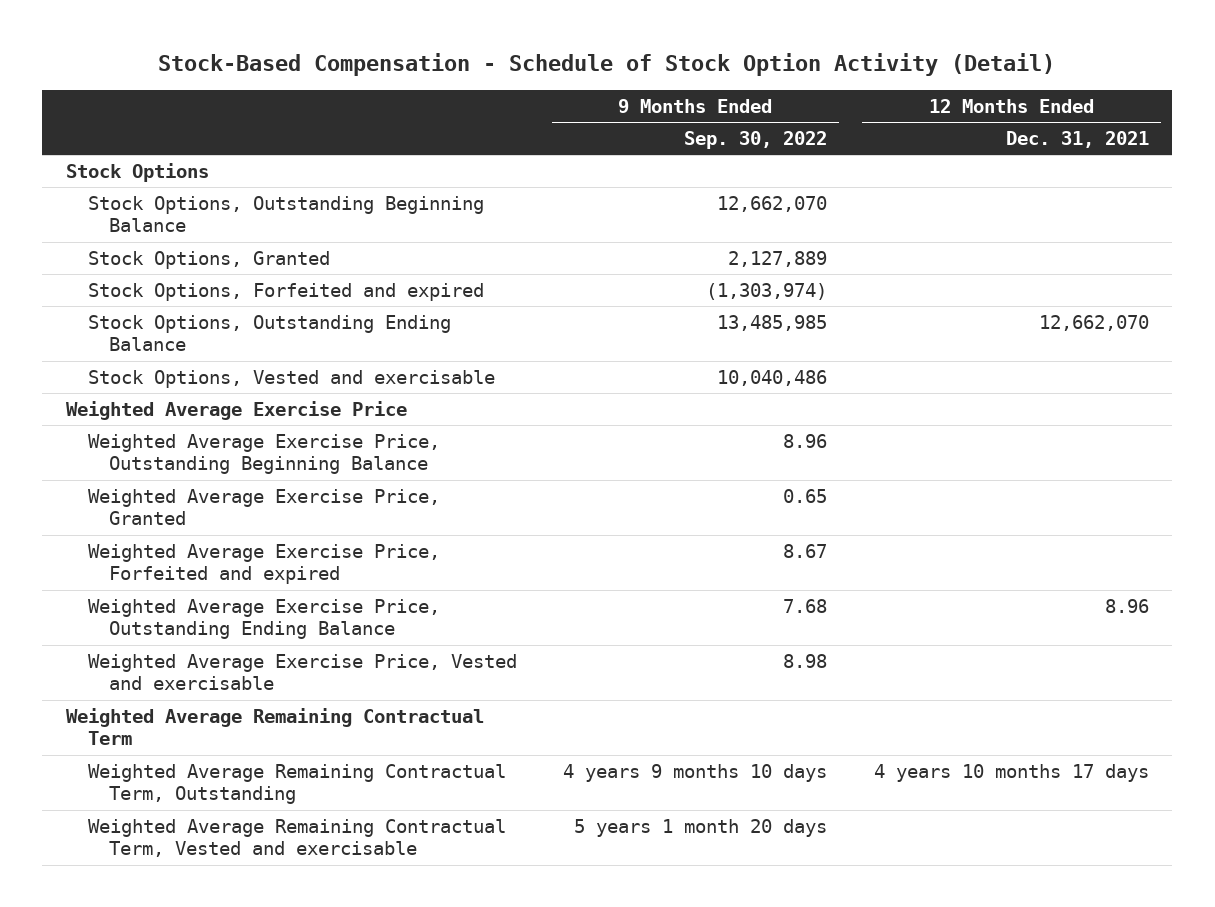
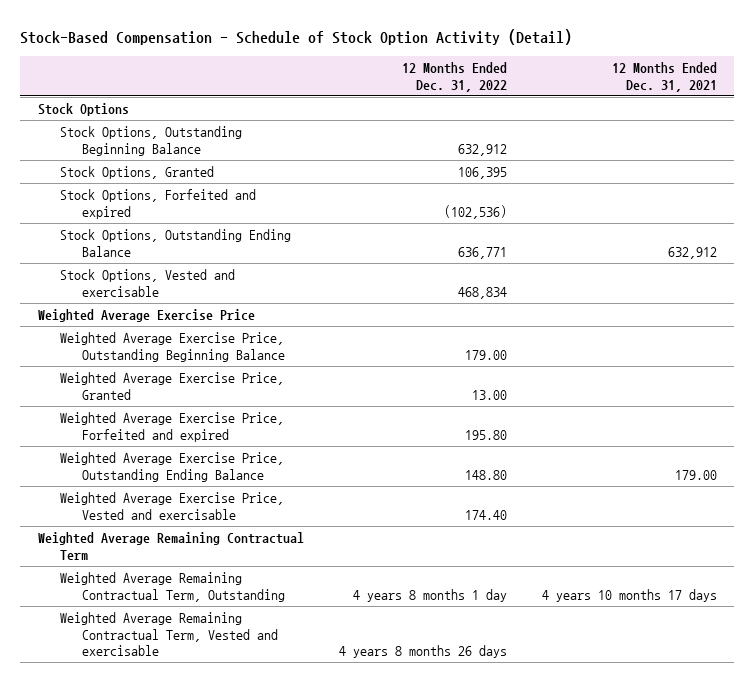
- | 9 Months Ended Sep. 30, 2022 | 12 Months Ended Dec. 31, 2021
+ | 12 Months Ended Dec. 31, 2022 | 12 Months Ended Dec. 31, 2021
- Stock Options, Outstanding Ending Balance | 13,485,985 | 12,662,070
+ Stock Options, Outstanding Ending Balance | 636,771 | 632,912
- Weighted Average Exercise Price, Outstanding Ending Balance | 7.68 | 8.96
+ Weighted Average Exercise Price, Outstanding Ending Balance | 148.80 | 179.00

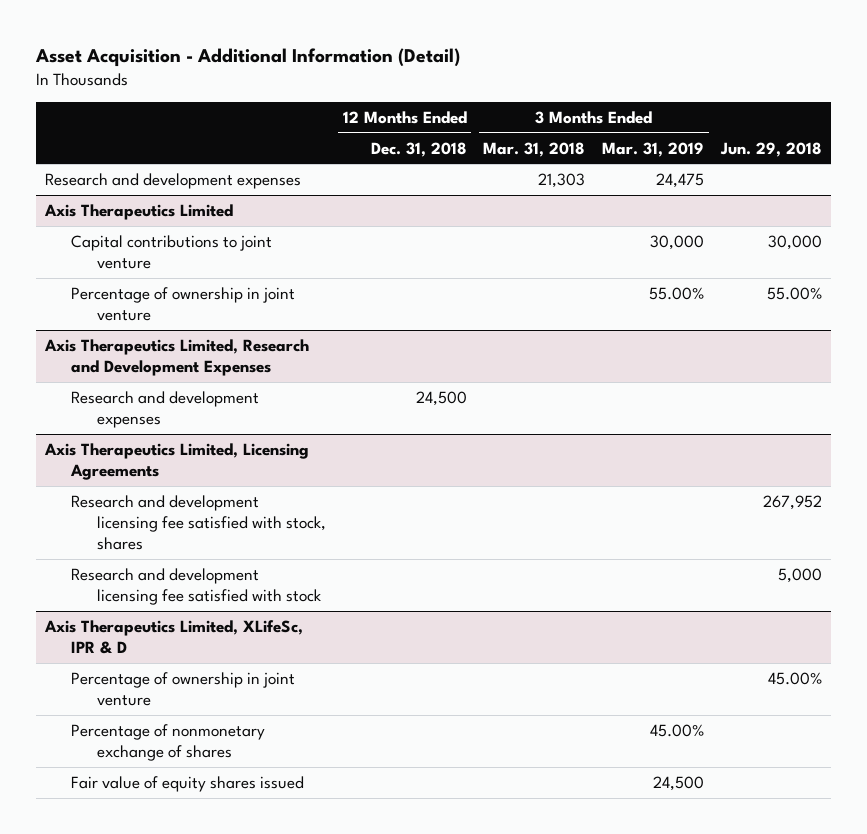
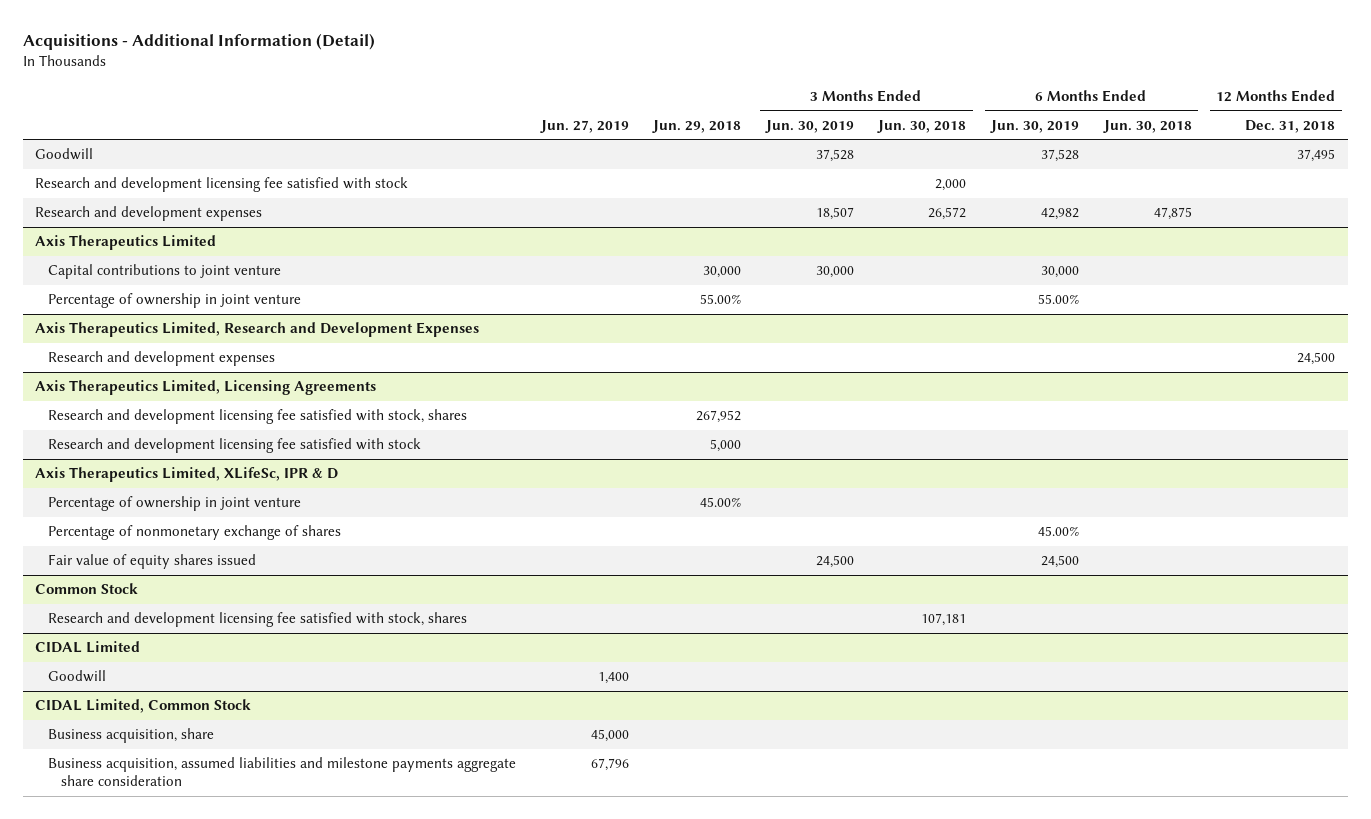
- Asset Acquisition - Additional Information (Detail)
+ Acquisitions - Additional Information (Detail)
- | 12 Months Ended Dec. 31, 2018 | 3 Months Ended Mar. 31, 2018 | 3 Months Ended Mar. 31, 2019 | Jun. 29, 2018
+ | Jun. 27, 2019 | Jun. 29, 2018 | 3 Months Ended Jun. 30, 2019 | 3 Months Ended Jun. 30, 2018 | 6 Months Ended Jun. 30, 2019 | 6 Months Ended Jun. 30, 2018 | 12 Months Ended Dec. 31, 2018
+ Goodwill | | | 37,528 | | 37,528 | | 37,495
+ Research and development licensing fee satisfied with stock | | | | 2,000 | | |
+ Common Stock
+ Research and development licensing fee satisfied with stock, shares | | | | 107,181 | | |
+ CIDAL Limited
+ Goodwill | 1,400 | | | | | |
+ CIDAL Limited, Common Stock
+ Business acquisition, share | 45,000 | | | | | |
+ Business acquisition, assumed liabilities and milestone payments aggregate share consideration | 67,796 | | | | | |

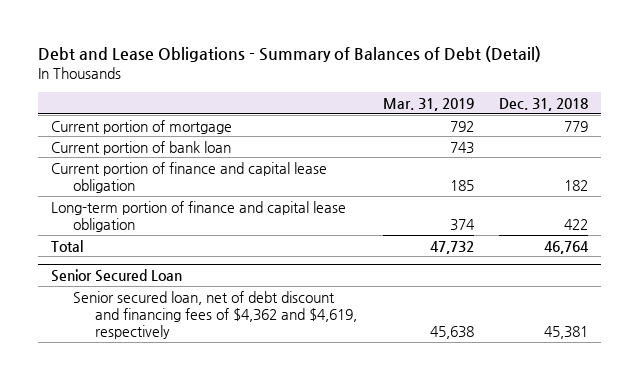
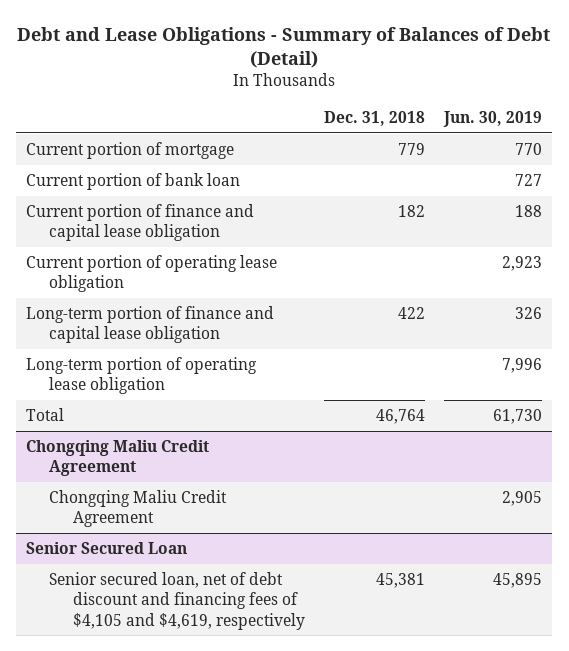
- | Mar. 31, 2019 | Dec. 31, 2018
+ | Dec. 31, 2018 | Jun. 30, 2019
+ Current portion of operating lease obligation | | 2,923
+ Long-term portion of operating lease obligation | | 7,996
+ Chongqing Maliu Credit Agreement
+ Chongqing Maliu Credit Agreement | | 2,905
@ Senior Secured Loan
- Senior secured loan, net of debt discount and financing fees of $4,362 and $4,619, respectively | 45,638 | 45,381
+ Senior secured loan, net of debt discount and financing fees of $4,105 and $4,619, respectively | 45,381 | 45,895

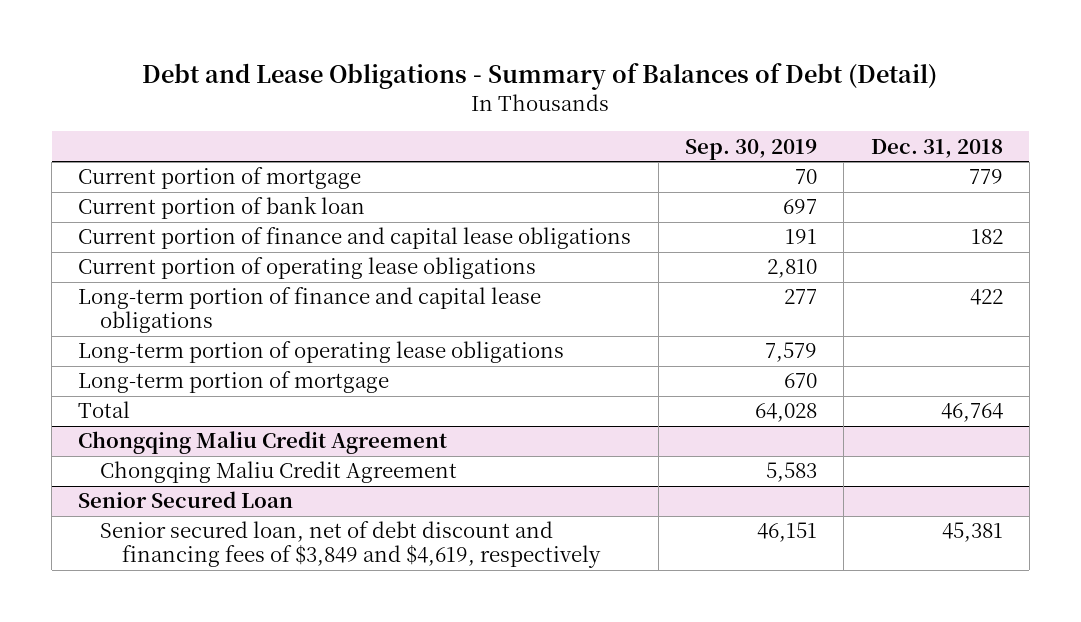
- | Dec. 31, 2018 | Jun. 30, 2019
+ | Sep. 30, 2019 | Dec. 31, 2018
- Current portion of finance and capital lease obligation | 182 | 188
- Current portion of operating lease obligation | | 2,923
- Long-term portion of finance and capital lease obligation | 422 | 326
- Long-term portion of operating lease obligation | | 7,996
+ Current portion of finance and capital lease obligations | 191 | 182
+ Current portion of operating lease obligations | 2,810 |
+ Long-term portion of finance and capital lease obligations | 277 | 422
+ Long-term portion of operating lease obligations | 7,579 |
+ Long-term portion of mortgage | 670 |
@ Senior Secured Loan
- Senior secured loan, net of debt discount and financing fees of $4,105 and $4,619, respectively | 45,381 | 45,895
+ Senior secured loan, net of debt discount and financing fees of $3,849 and $4,619, respectively | 46,151 | 45,381

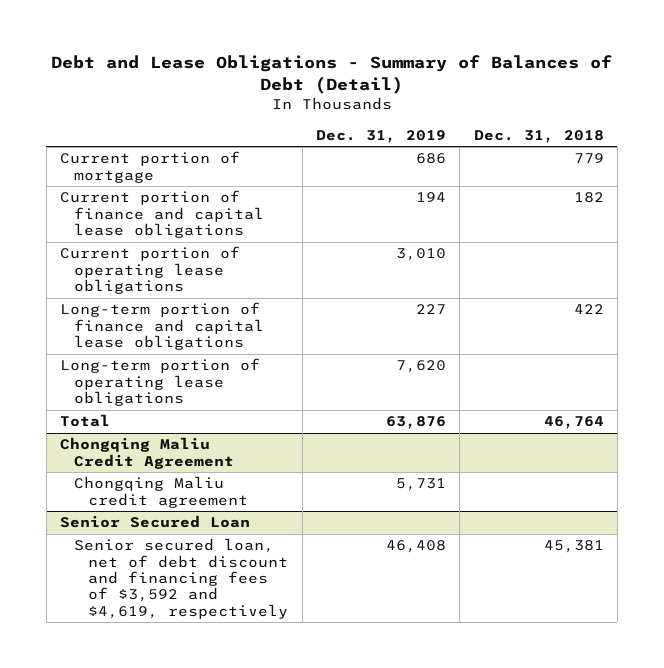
- | Sep. 30, 2019 | Dec. 31, 2018
+ | Dec. 31, 2019 | Dec. 31, 2018
- Current portion of bank loan | 697 |
- Long-term portion of mortgage | 670 |
@ Chongqing Maliu Credit Agreement
- Chongqing Maliu Credit Agreement | 5,583 |
+ Chongqing Maliu credit agreement | 5,731 |
@ Senior Secured Loan
- Senior secured loan, net of debt discount and financing fees of $3,849 and $4,619, respectively | 46,151 | 45,381
+ Senior secured loan, net of debt discount and financing fees of $3,592 and $4,619, respectively | 46,408 | 45,381

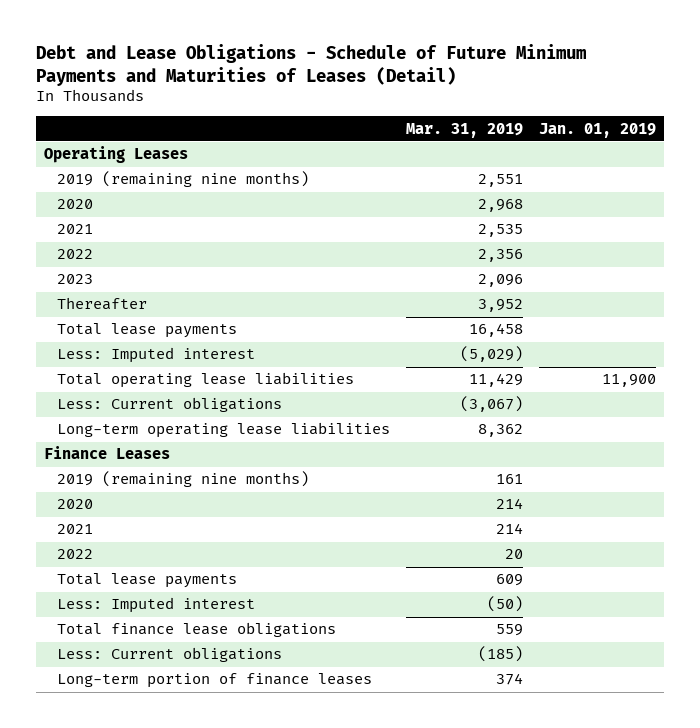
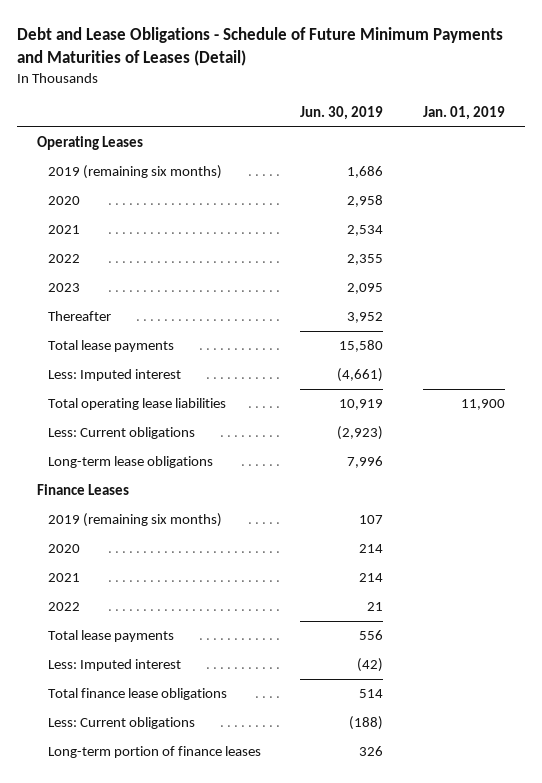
- | Mar. 31, 2019 | Jan. 01, 2019
+ | Jun. 30, 2019 | Jan. 01, 2019
- 2019 (remaining nine months) | 2,551 |
+ 2019 (remaining six months) | 1,686 |
- Long-term operating lease liabilities | 8,362 |
+ Long-term lease obligations | 7,996 |
- 2019 (remaining nine months) | 161 |
+ 2019 (remaining six months) | 107 |

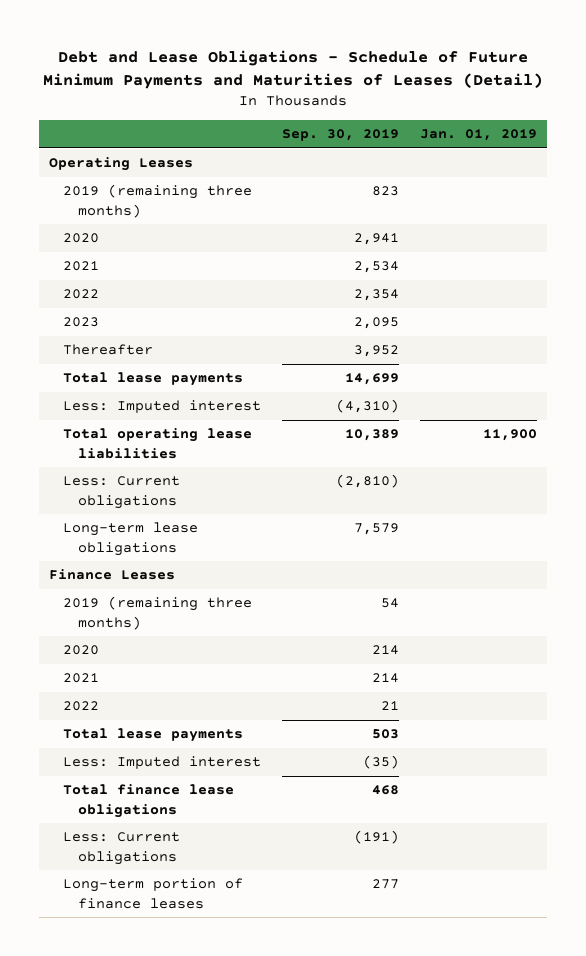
- | Jun. 30, 2019 | Jan. 01, 2019
+ | Sep. 30, 2019 | Jan. 01, 2019
- 2019 (remaining six months) | 1,686 |
+ 2019 (remaining three months) | 823 |
- 2019 (remaining six months) | 107 |
+ 2019 (remaining three months) | 54 |

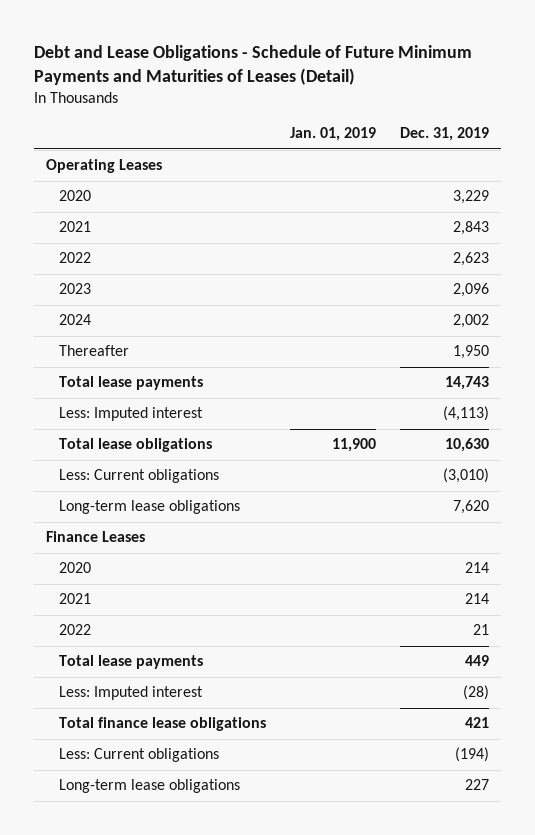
- | Sep. 30, 2019 | Jan. 01, 2019
+ | Jan. 01, 2019 | Dec. 31, 2019
- 2019 (remaining three months) | 823 |
+ 2024 | | 2,002
- Total operating lease liabilities | 10,389 | 11,900
+ Total lease obligations | 11,900 | 10,630
- 2019 (remaining three months) | 54 |
- Long-term portion of finance leases | 277 |
+ Long-term lease obligations | | 227

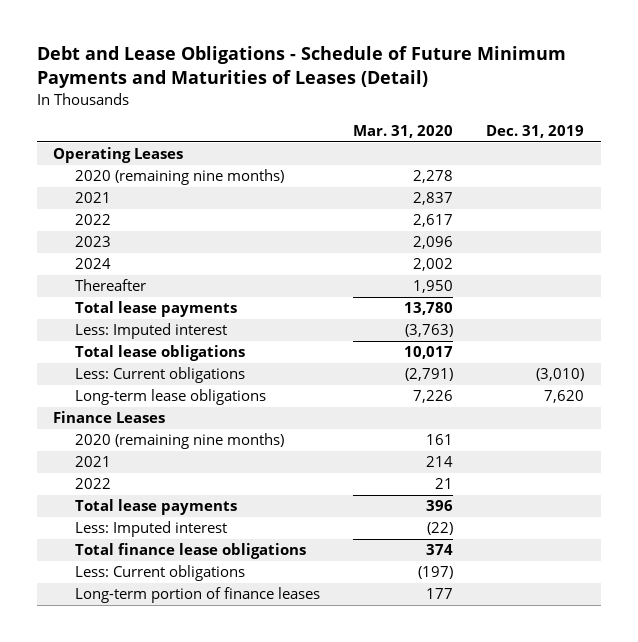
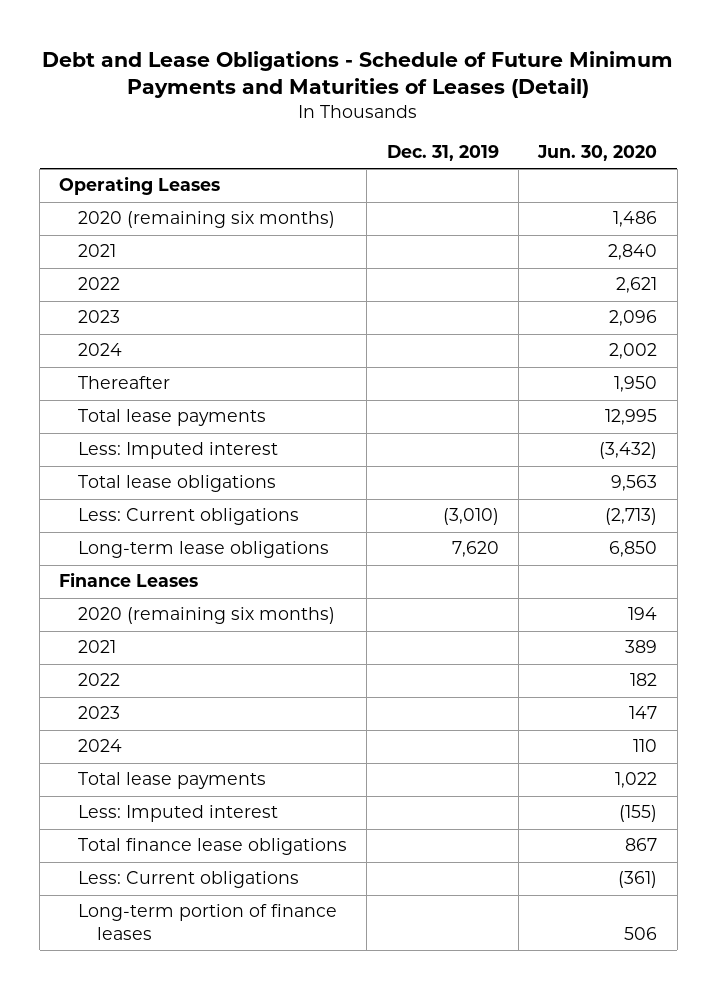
- | Mar. 31, 2020 | Dec. 31, 2019
+ | Dec. 31, 2019 | Jun. 30, 2020
- 2020 (remaining nine months) | 2,278 |
+ 2020 (remaining six months) | | 1,486
- 2020 (remaining nine months) | 161 |
+ 2020 (remaining six months) | | 194
+ 2023 | | 147
+ 2024 | | 110

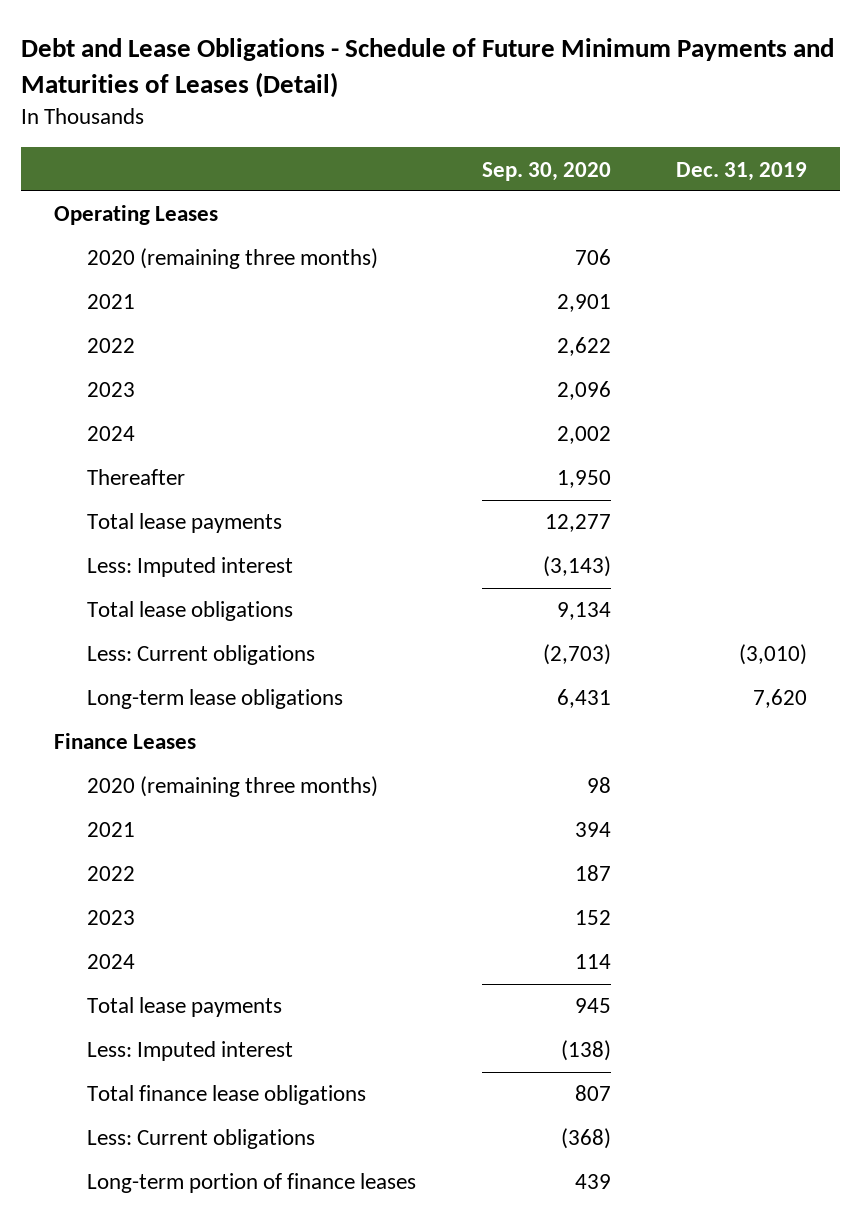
- | Dec. 31, 2019 | Jun. 30, 2020
+ | Sep. 30, 2020 | Dec. 31, 2019
- 2020 (remaining six months) | | 1,486
+ 2020 (remaining three months) | 706 |
- 2020 (remaining six months) | | 194
+ 2020 (remaining three months) | 98 |

